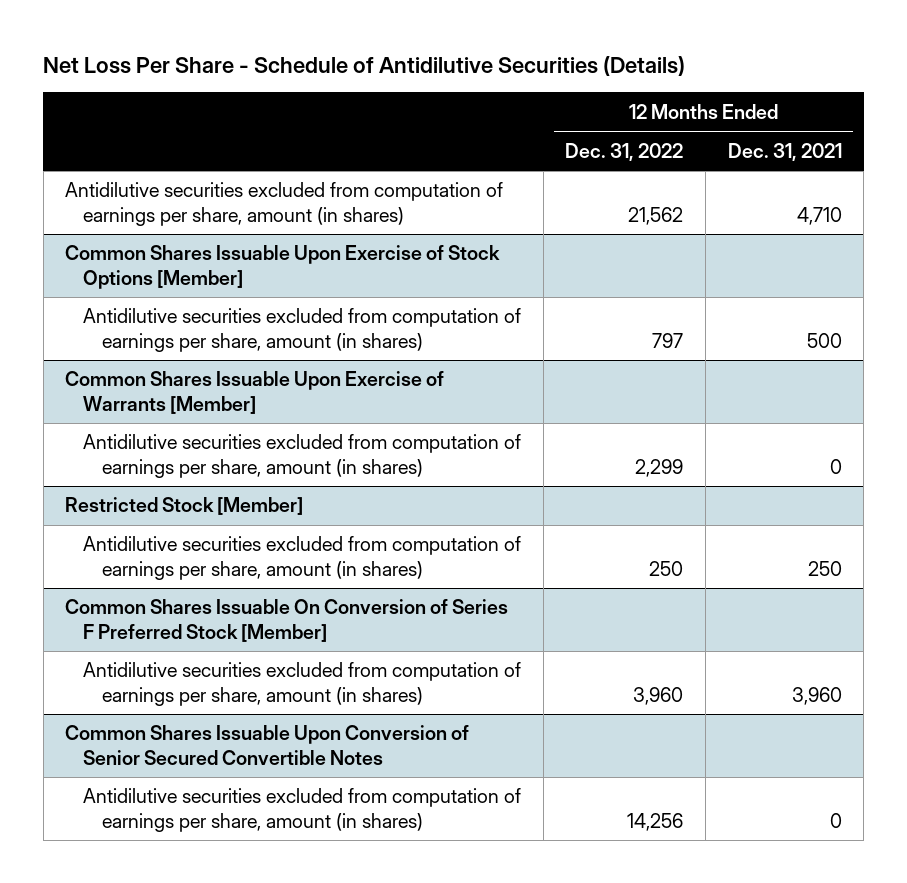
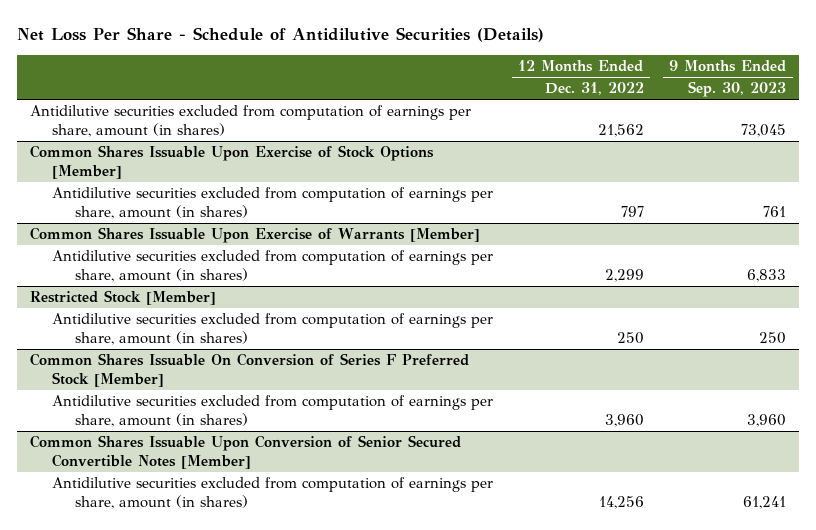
- | 12 Months Ended Dec. 31, 2022 | 12 Months Ended Dec. 31, 2021
+ | 12 Months Ended Dec. 31, 2022 | 9 Months Ended Sep. 30, 2023
- Common Shares Issuable Upon Conversion of Senior Secured Convertible Notes
+ Common Shares Issuable Upon Conversion of Senior Secured Convertible Notes [Member]

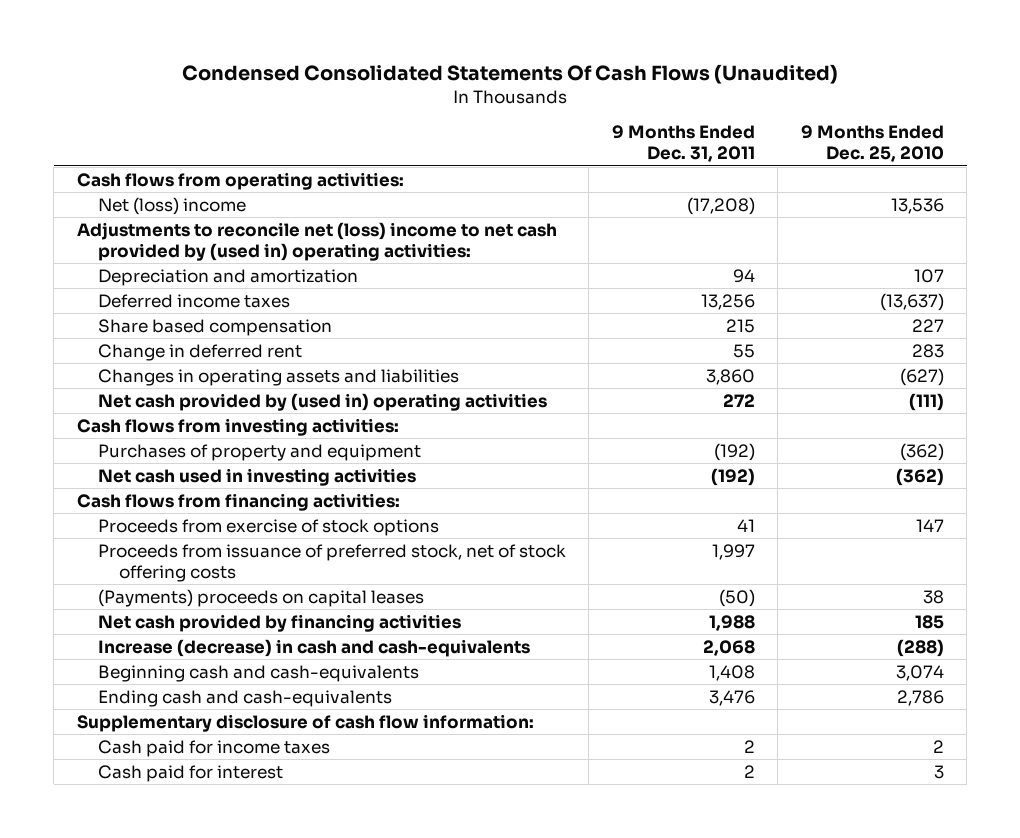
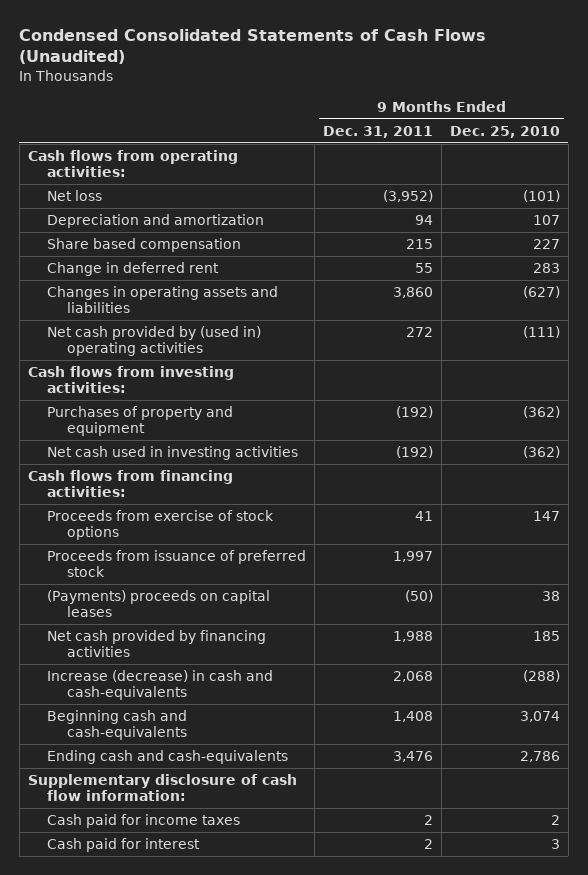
- Condensed Consolidated Statements Of Cash Flows (Unaudited)
+ Condensed Consolidated Statements of Cash Flows (Unaudited)
- Net (loss) income | (17,208) | 13,536
- Adjustments to reconcile net (loss) income to net cash provided by (used in) operating activities:
+ Net loss | (3,952) | (101)
- Deferred income taxes | 13,256 | (13,637)
- Proceeds from issuance of preferred stock, net of stock offering costs | 1,997 |
+ Proceeds from issuance of preferred stock | 1,997 |

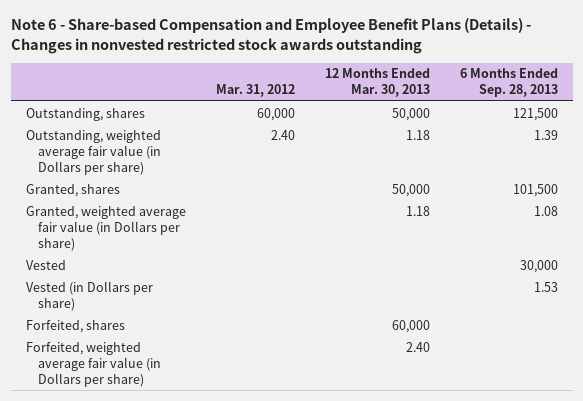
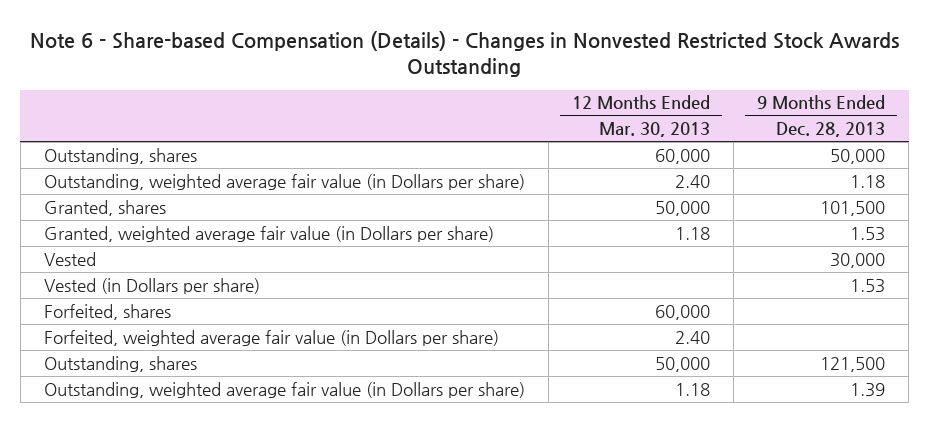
- Note 6 - Share-based Compensation and Employee Benefit Plans (Details) - Changes in nonvested restricted stock awards outstanding
+ Note 6 - Share-based Compensation (Details) - Changes in Nonvested Restricted Stock Awards Outstanding
- | Mar. 31, 2012 | 12 Months Ended Mar. 30, 2013 | 6 Months Ended Sep. 28, 2013
+ | 12 Months Ended Mar. 30, 2013 | 9 Months Ended Dec. 28, 2013
+ Outstanding, shares | 60,000 | 50,000
+ Outstanding, weighted average fair value (in Dollars per share) | 2.40 | 1.18
moved down: Outstanding, shares | 50,000 | 121,500
moved down: Outstanding, weighted average fair value (in Dollars per share) | 1.18 | 1.39

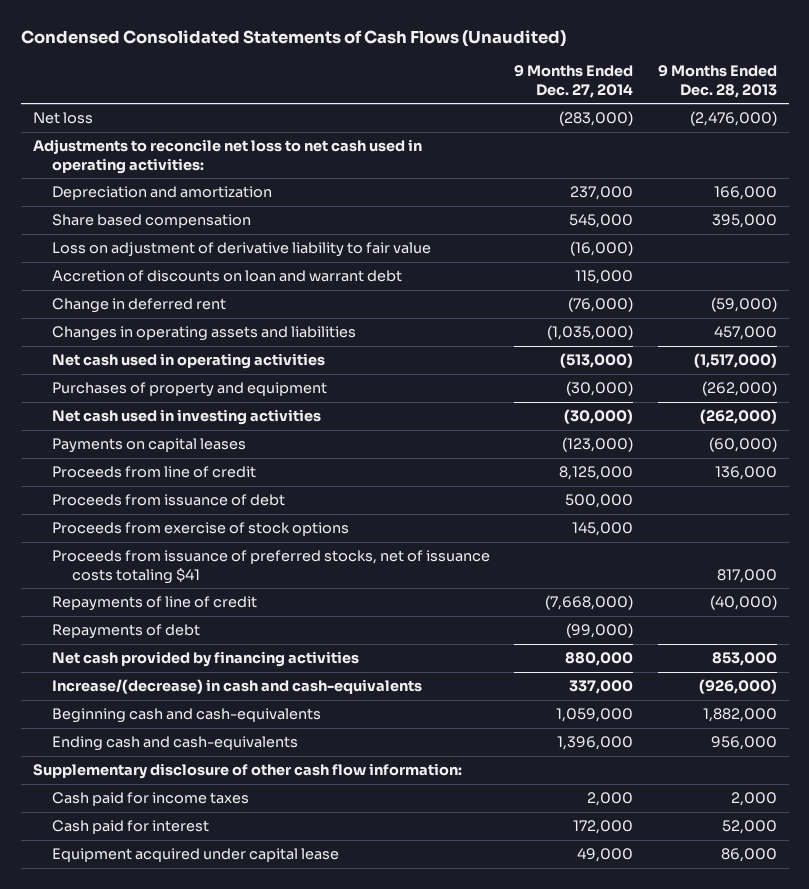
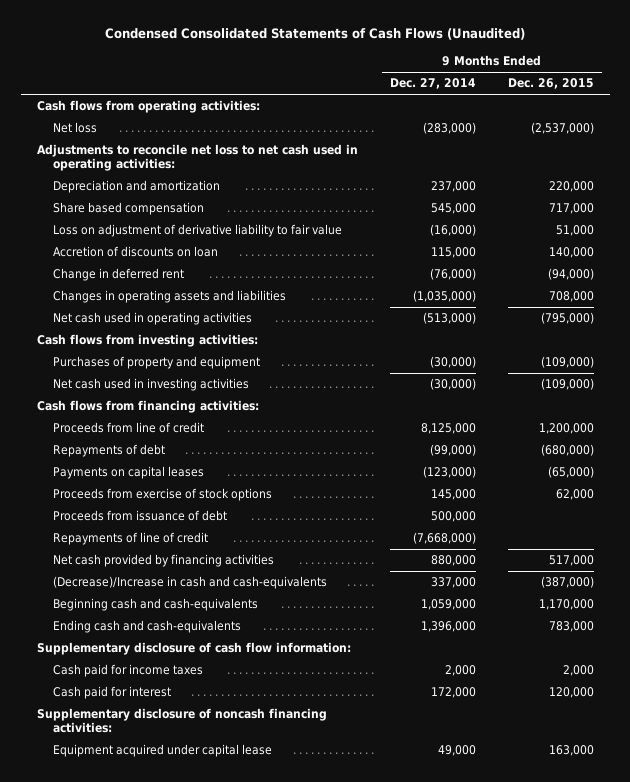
- | 9 Months Ended Dec. 27, 2014 | 9 Months Ended Dec. 28, 2013
+ | 9 Months Ended Dec. 27, 2014 | 9 Months Ended Dec. 26, 2015
+ Cash flows from operating activities:
- Accretion of discounts on loan and warrant debt | 115,000 |
+ Accretion of discounts on loan | 115,000 | 140,000
+ Cash flows from investing activities:
+ Cash flows from financing activities:
moved up: Repayments of debt | (99,000) | (680,000)
moved down: Payments on capital leases | (123,000) | (65,000)
- Proceeds from issuance of preferred stocks, net of issuance costs totaling $41 | | 817,000
moved down: Proceeds from issuance of debt | 500,000 |
- Increase/(decrease) in cash and cash-equivalents | 337,000 | (926,000)
+ (Decrease)/Increase in cash and cash-equivalents | 337,000 | (387,000)
- Supplementary disclosure of other cash flow information:
+ Supplementary disclosure of cash flow information:
+ Supplementary disclosure of noncash financing activities:

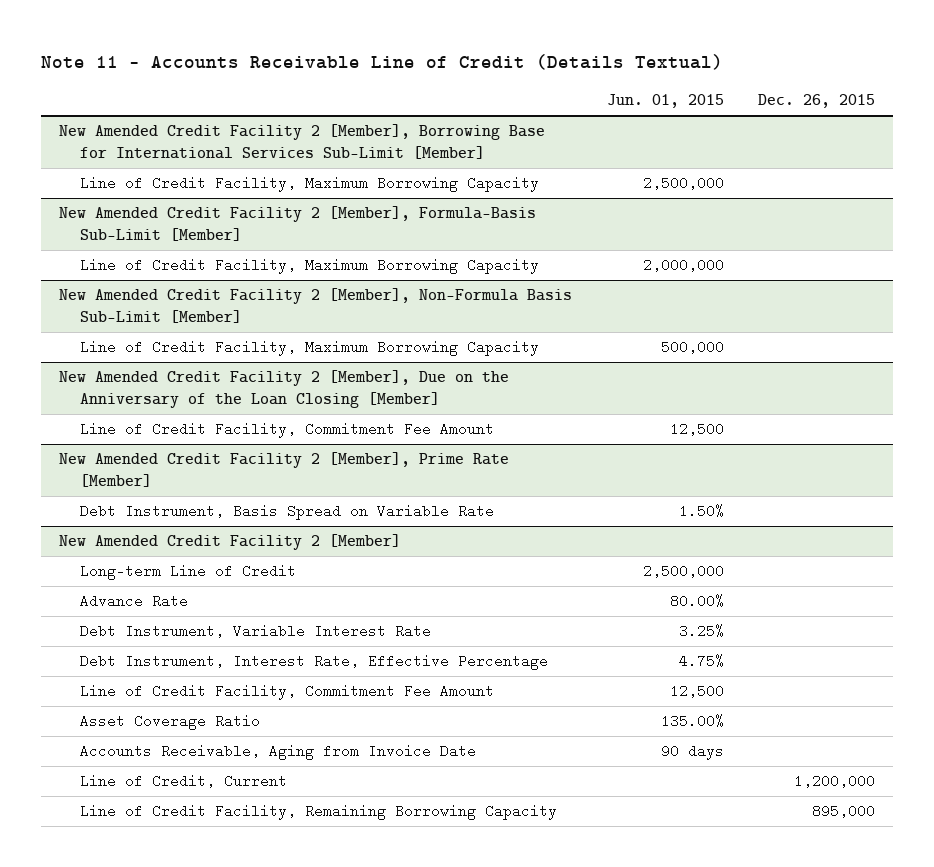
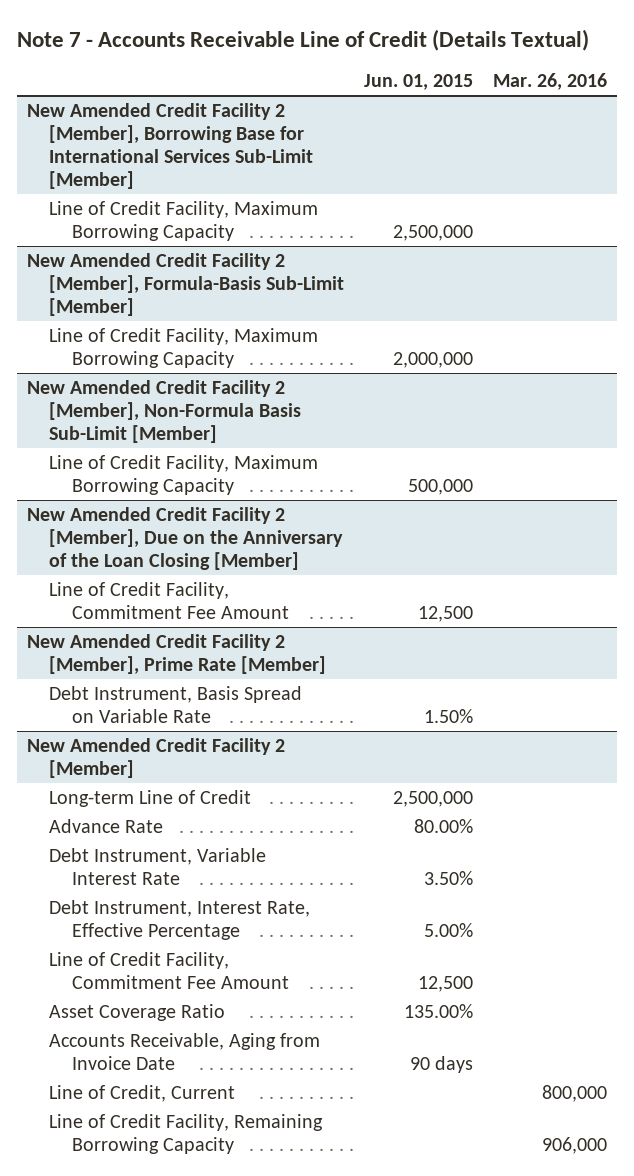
- Note 11 - Accounts Receivable Line of Credit (Details Textual)
+ Note 7 - Accounts Receivable Line of Credit (Details Textual)
- | Jun. 01, 2015 | Dec. 26, 2015
+ | Jun. 01, 2015 | Mar. 26, 2016
@ New Amended Credit Facility 2 [Member]
- Debt Instrument, Variable Interest Rate | 3.25% |
- Debt Instrument, Interest Rate, Effective Percentage | 4.75% |
+ Debt Instrument, Variable Interest Rate | 3.50% |
+ Debt Instrument, Interest Rate, Effective Percentage | 5.00% |

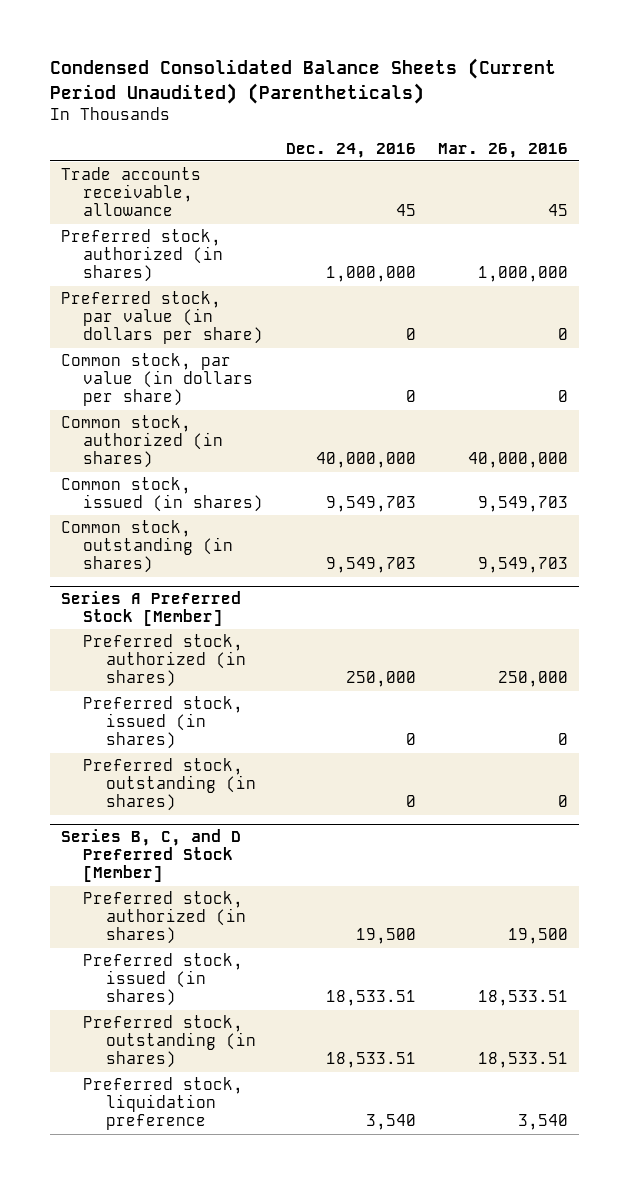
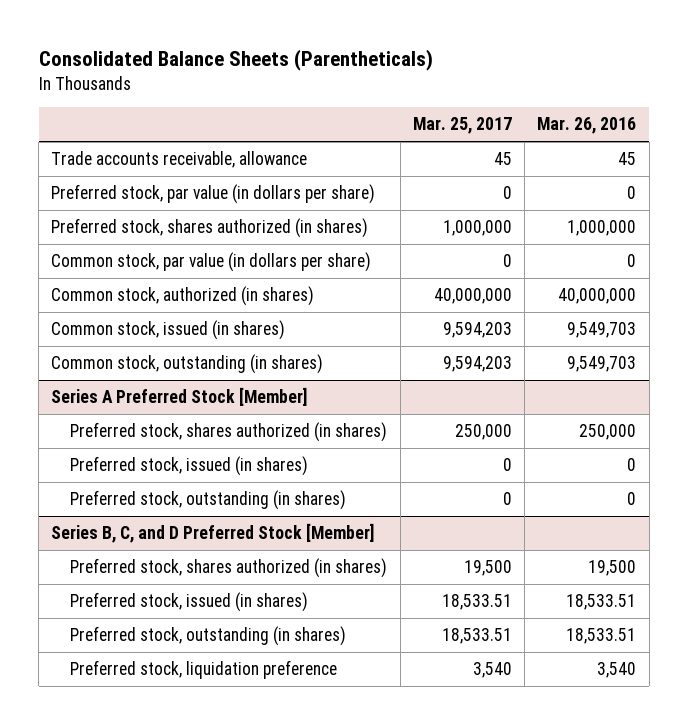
- Condensed Consolidated Balance Sheets (Current Period Unaudited) (Parentheticals)
+ Consolidated Balance Sheets (Parentheticals)
- | Dec. 24, 2016 | Mar. 26, 2016
+ | Mar. 25, 2017 | Mar. 26, 2016
- Preferred stock, authorized (in shares) | 1,000,000 | 1,000,000
+ Preferred stock, shares authorized (in shares) | 1,000,000 | 1,000,000
@ Series A Preferred Stock [Member]
- Preferred stock, authorized (in shares) | 250,000 | 250,000
+ Preferred stock, shares authorized (in shares) | 250,000 | 250,000
@ Series B, C, and D Preferred Stock [Member]
- Preferred stock, authorized (in shares) | 19,500 | 19,500
+ Preferred stock, shares authorized (in shares) | 19,500 | 19,500

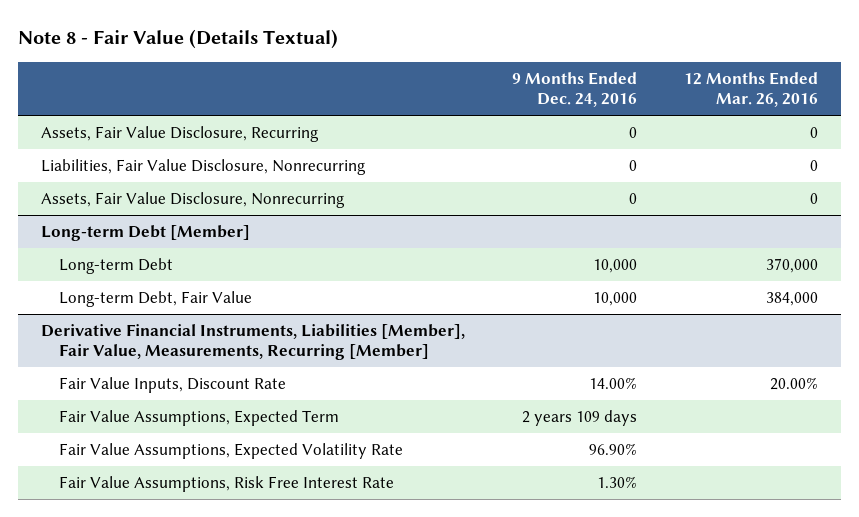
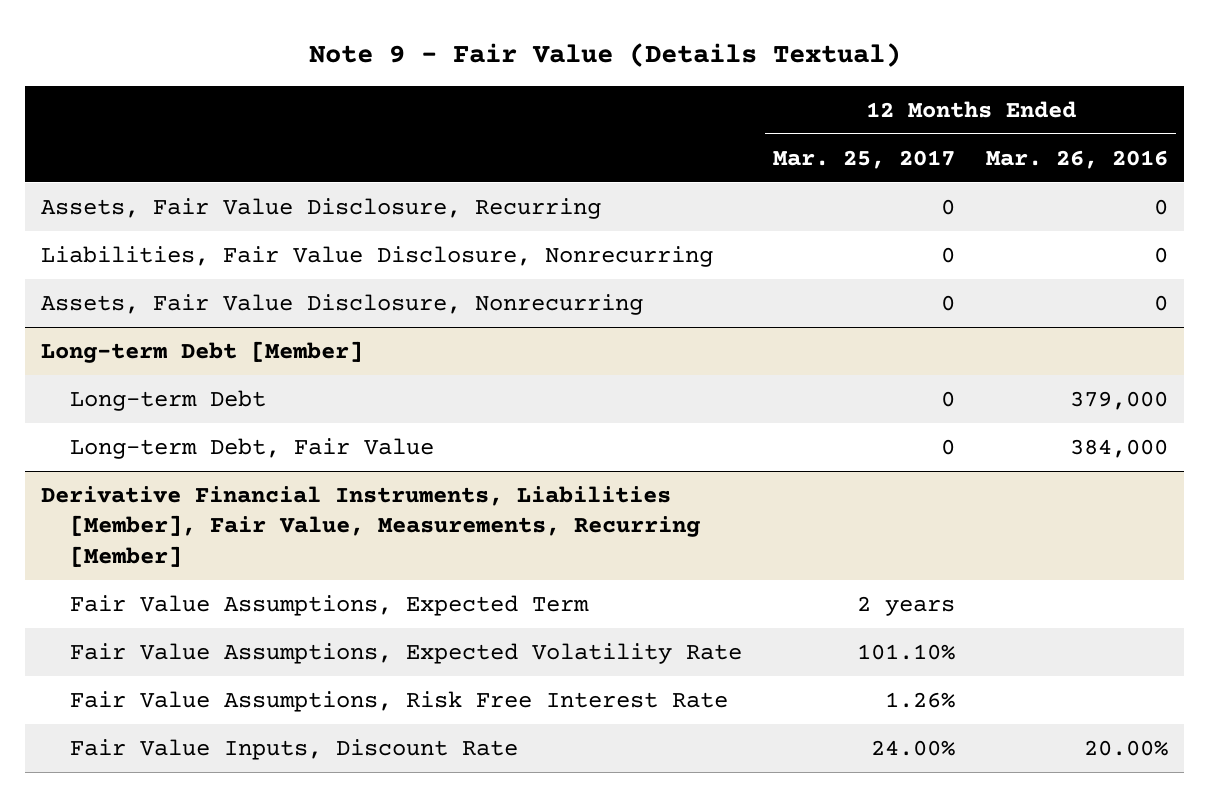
- Note 8 - Fair Value (Details Textual)
+ Note 9 - Fair Value (Details Textual)
- | 9 Months Ended Dec. 24, 2016 | 12 Months Ended Mar. 26, 2016
+ | 12 Months Ended Mar. 25, 2017 | 12 Months Ended Mar. 26, 2016
@ Long-term Debt [Member]
- Long-term Debt | 10,000 | 370,000
+ Long-term Debt | 0 | 379,000
@ Derivative Financial Instruments, Liabilities [Member], Fair Value, Measurements, Recurring [Member]
moved down: Fair Value Inputs, Discount Rate | 24.00% | 20.00%

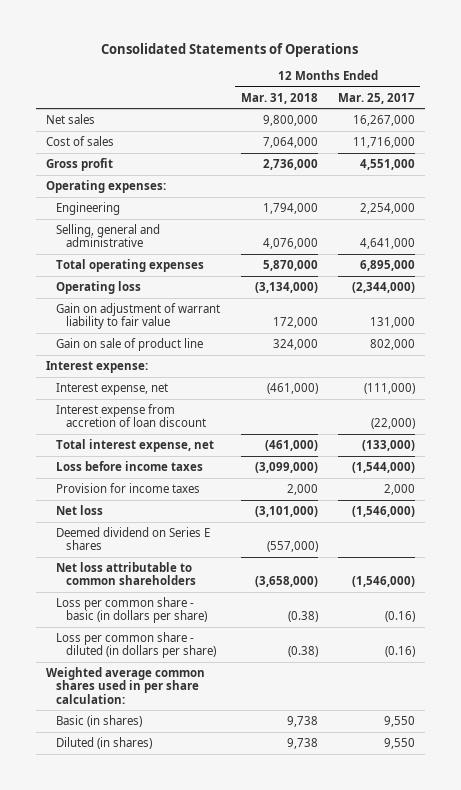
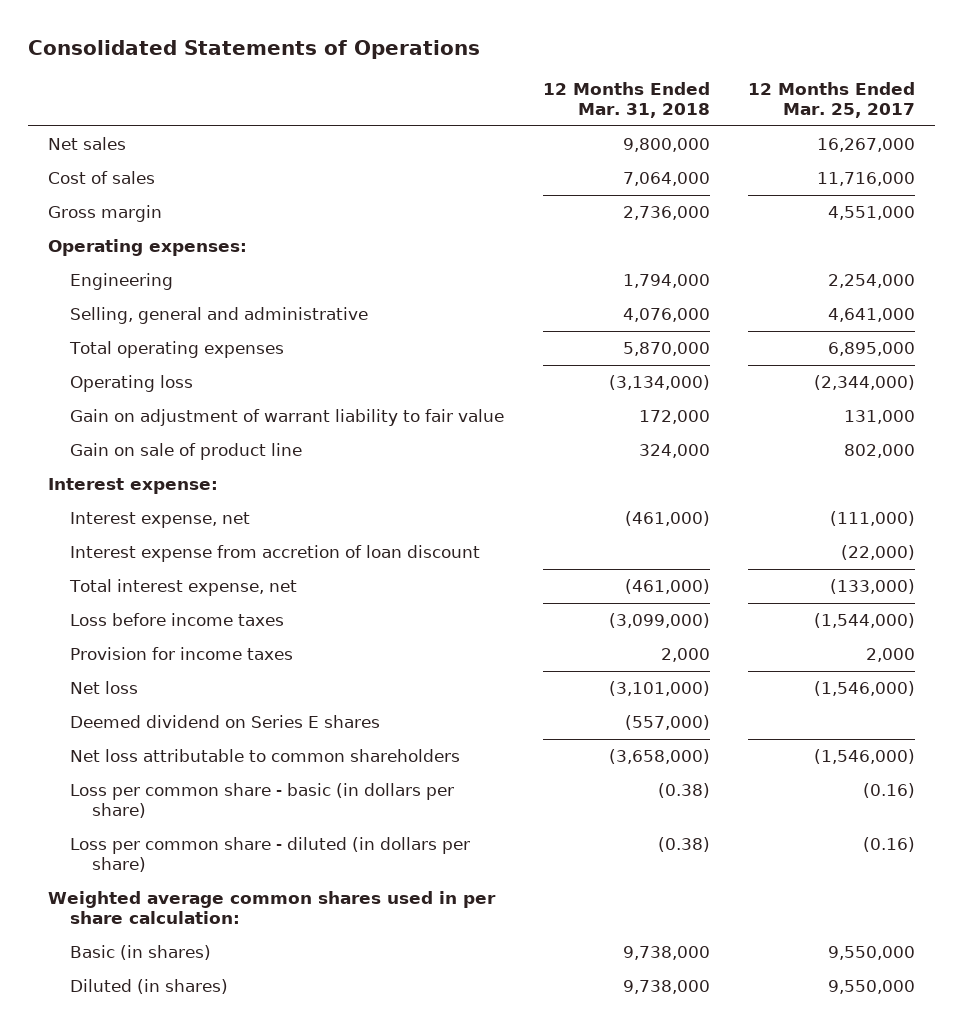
- Gross profit | 2,736,000 | 4,551,000
+ Gross margin | 2,736,000 | 4,551,000
- Basic (in shares) | 9,738 | 9,550
- Diluted (in shares) | 9,738 | 9,550
+ Basic (in shares) | 9,738,000 | 9,550,000
+ Diluted (in shares) | 9,738,000 | 9,550,000

